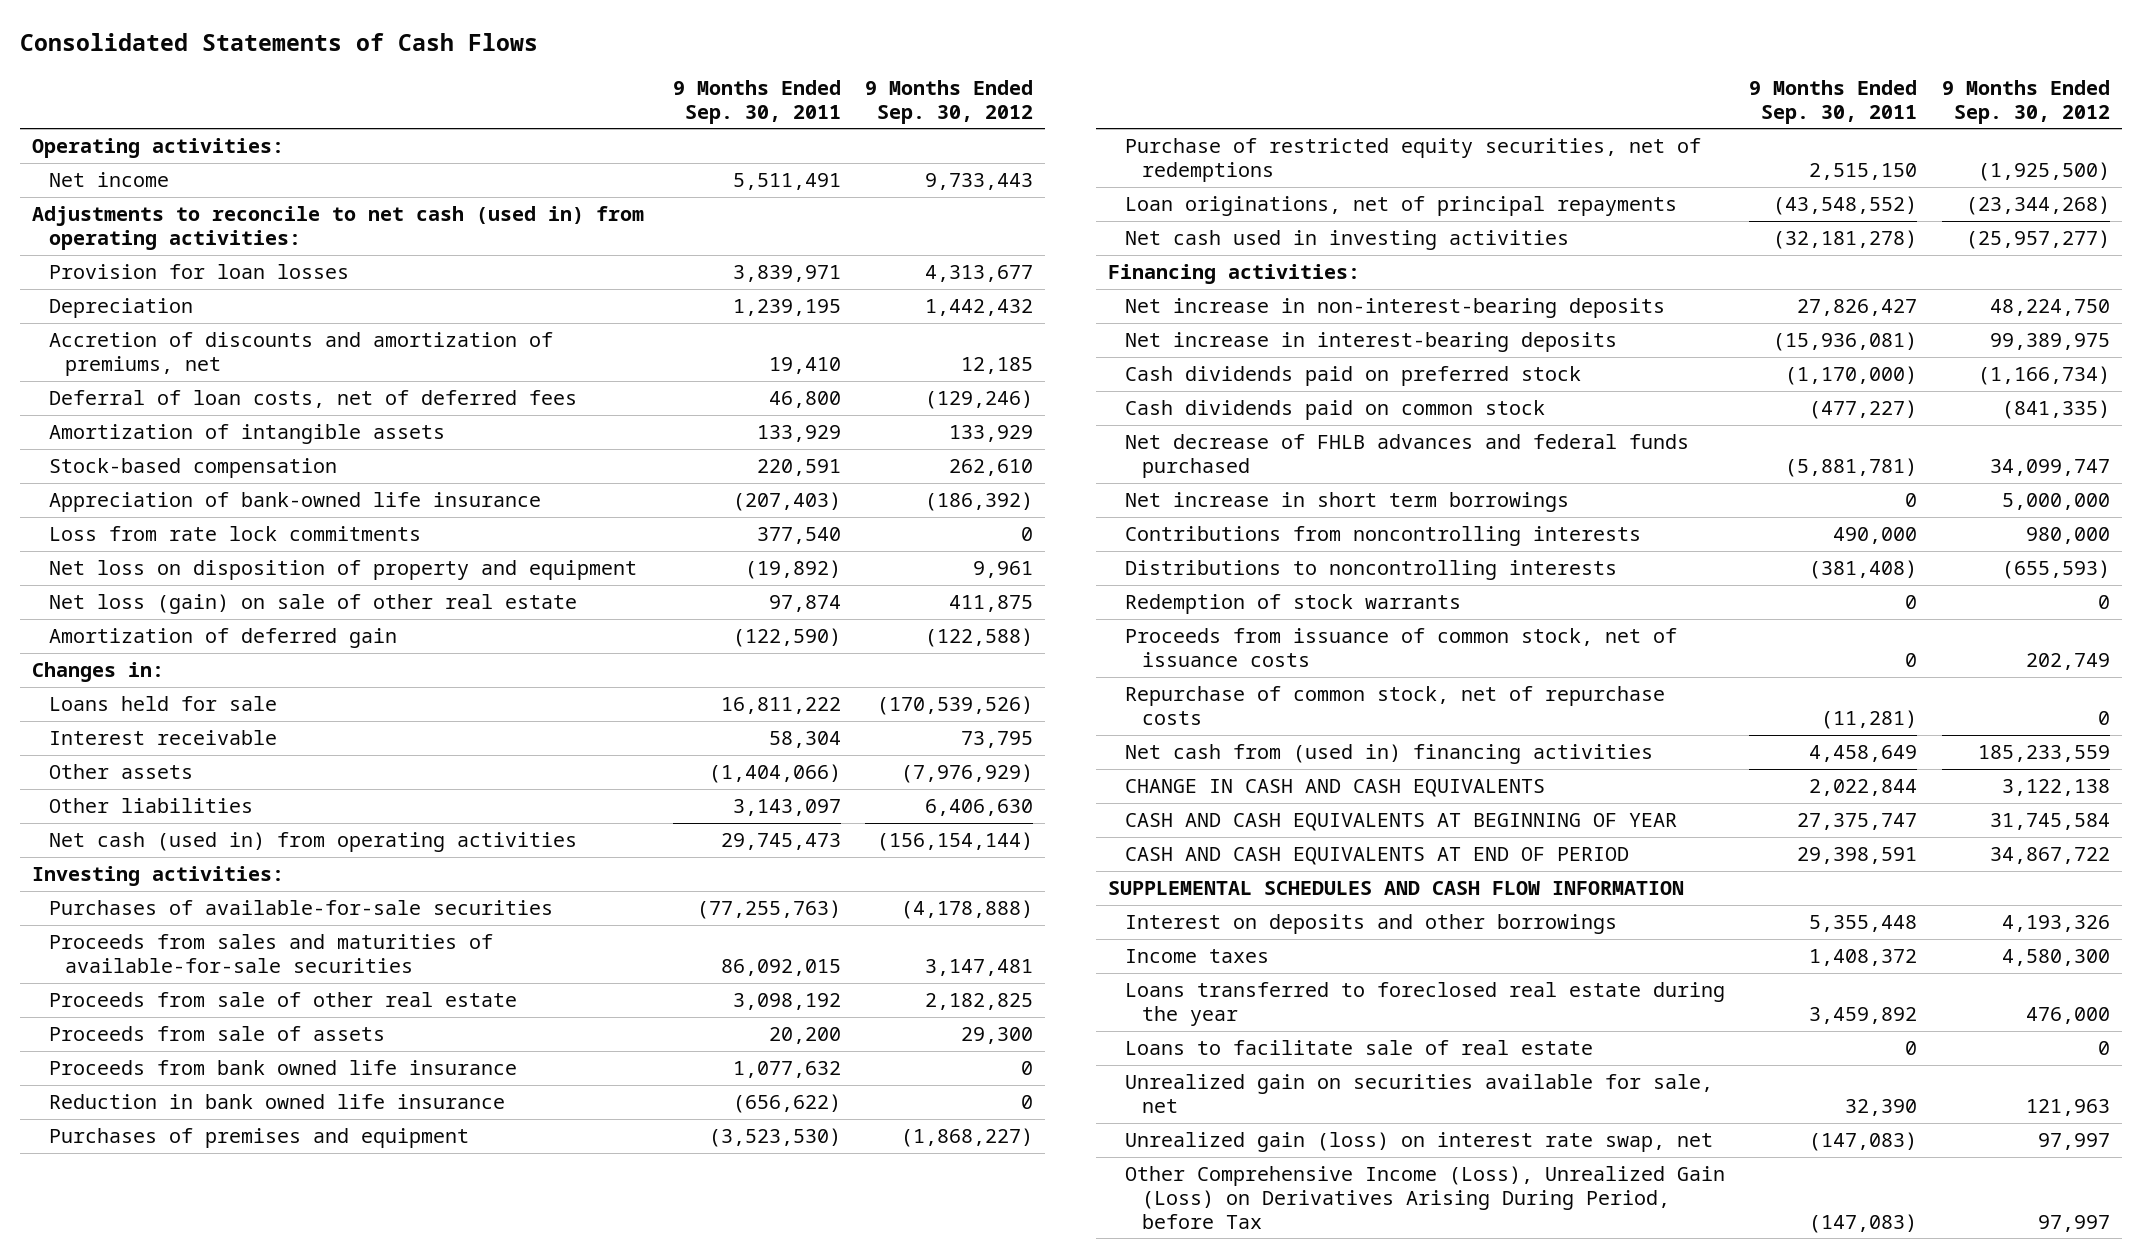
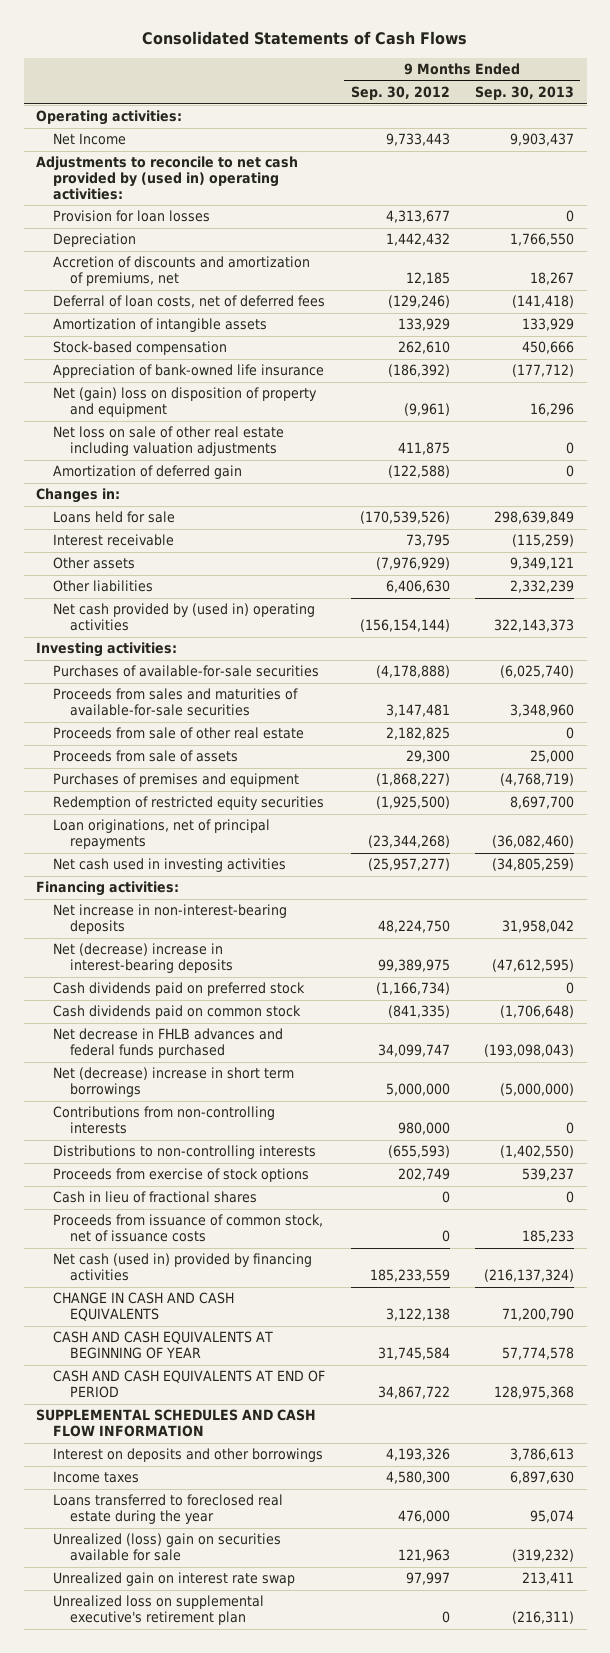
- | 9 Months Ended Sep. 30, 2011 | 9 Months Ended Sep. 30, 2012
+ | 9 Months Ended Sep. 30, 2012 | 9 Months Ended Sep. 30, 2013
- Net income | 5,511,491 | 9,733,443
- Adjustments to reconcile to net cash (used in) from operating activities:
+ Net Income | 9,733,443 | 9,903,437
+ Adjustments to reconcile to net cash provided by (used in) operating activities:
- Loss from rate lock commitments | 377,540 | 0
- Net loss on disposition of property and equipment | (19,892) | 9,961
- Net loss (gain) on sale of other real estate | 97,874 | 411,875
+ Net (gain) loss on disposition of property and equipment | (9,961) | 16,296
+ Net loss on sale of other real estate including valuation adjustments | 411,875 | 0
- Net cash (used in) from operating activities | 29,745,473 | (156,154,144)
+ Net cash provided by (used in) operating activities | (156,154,144) | 322,143,373
- Proceeds from bank owned life insurance | 1,077,632 | 0
- Reduction in bank owned life insurance | (656,622) | 0
- Purchase of restricted equity securities, net of redemptions | 2,515,150 | (1,925,500)
+ Redemption of restricted equity securities | (1,925,500) | 8,697,700
- Net increase in interest-bearing deposits | (15,936,081) | 99,389,975
+ Net (decrease) increase in interest-bearing deposits | 99,389,975 | (47,612,595)
- Net decrease of FHLB advances and federal funds purchased | (5,881,781) | 34,099,747
- Net increase in short term borrowings | 0 | 5,000,000
- Contributions from noncontrolling interests | 490,000 | 980,000
- Distributions to noncontrolling interests | (381,408) | (655,593)
- Redemption of stock warrants | 0 | 0
- Proceeds from issuance of common stock, net of issuance costs | 0 | 202,749
- Repurchase of common stock, net of repurchase costs | (11,281) | 0
- Net cash from (used in) financing activities | 4,458,649 | 185,233,559
+ Net decrease in FHLB advances and federal funds purchased | 34,099,747 | (193,098,043)
+ Net (decrease) increase in short term borrowings | 5,000,000 | (5,000,000)
+ Contributions from non-controlling interests | 980,000 | 0
+ Distributions to non-controlling interests | (655,593) | (1,402,550)
+ Proceeds from exercise of stock options | 202,749 | 539,237
+ Cash in lieu of fractional shares | 0 | 0
+ Proceeds from issuance of common stock, net of issuance costs | 0 | 185,233
+ Net cash (used in) provided by financing activities | 185,233,559 | (216,137,324)
- Loans to facilitate sale of real estate | 0 | 0
- Unrealized gain on securities available for sale, net | 32,390 | 121,963
- Unrealized gain (loss) on interest rate swap, net | (147,083) | 97,997
- Other Comprehensive Income (Loss), Unrealized Gain (Loss) on Derivatives Arising During Period, before Tax | (147,083) | 97,997
+ Unrealized (loss) gain on securities available for sale | 121,963 | (319,232)
+ Unrealized gain on interest rate swap | 97,997 | 213,411
+ Unrealized loss on supplemental executive's retirement plan | 0 | (216,311)

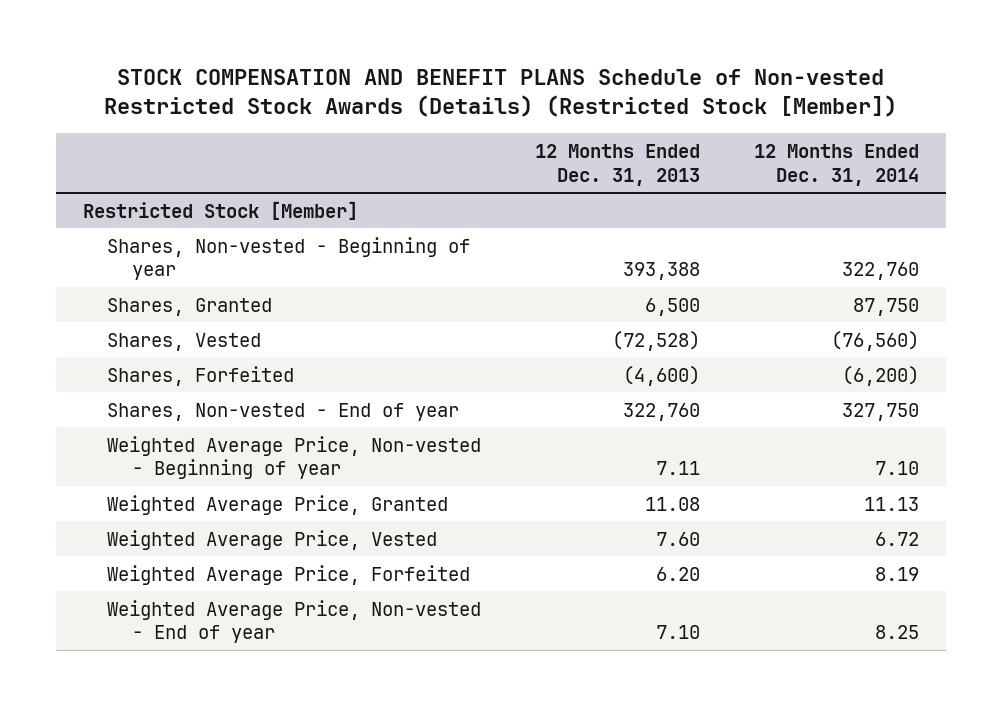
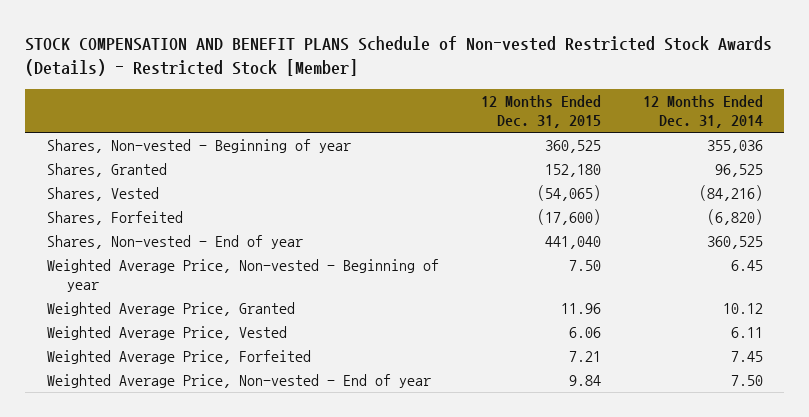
- STOCK COMPENSATION AND BENEFIT PLANS Schedule of Non-vested Restricted Stock Awards (Details) (Restricted Stock [Member])
+ STOCK COMPENSATION AND BENEFIT PLANS Schedule of Non-vested Restricted Stock Awards (Details) - Restricted Stock [Member]
- | 12 Months Ended Dec. 31, 2013 | 12 Months Ended Dec. 31, 2014
+ | 12 Months Ended Dec. 31, 2015 | 12 Months Ended Dec. 31, 2014
- Restricted Stock [Member]
- Shares, Non-vested - Beginning of year | 393,388 | 322,760
- Shares, Granted | 6,500 | 87,750
- Shares, Vested | (72,528) | (76,560)
- Shares, Forfeited | (4,600) | (6,200)
- Shares, Non-vested - End of year | 322,760 | 327,750
- Weighted Average Price, Non-vested - Beginning of year | 7.11 | 7.10
- Weighted Average Price, Granted | 11.08 | 11.13
- Weighted Average Price, Vested | 7.60 | 6.72
- Weighted Average Price, Forfeited | 6.20 | 8.19
- Weighted Average Price, Non-vested - End of year | 7.10 | 8.25
+ Shares, Non-vested - Beginning of year | 360,525 | 355,036
+ Shares, Granted | 152,180 | 96,525
+ Shares, Vested | (54,065) | (84,216)
+ Shares, Forfeited | (17,600) | (6,820)
+ Shares, Non-vested - End of year | 441,040 | 360,525
+ Weighted Average Price, Non-vested - Beginning of year | 7.50 | 6.45
+ Weighted Average Price, Granted | 11.96 | 10.12
+ Weighted Average Price, Vested | 6.06 | 6.11
+ Weighted Average Price, Forfeited | 7.21 | 7.45
+ Weighted Average Price, Non-vested - End of year | 9.84 | 7.50

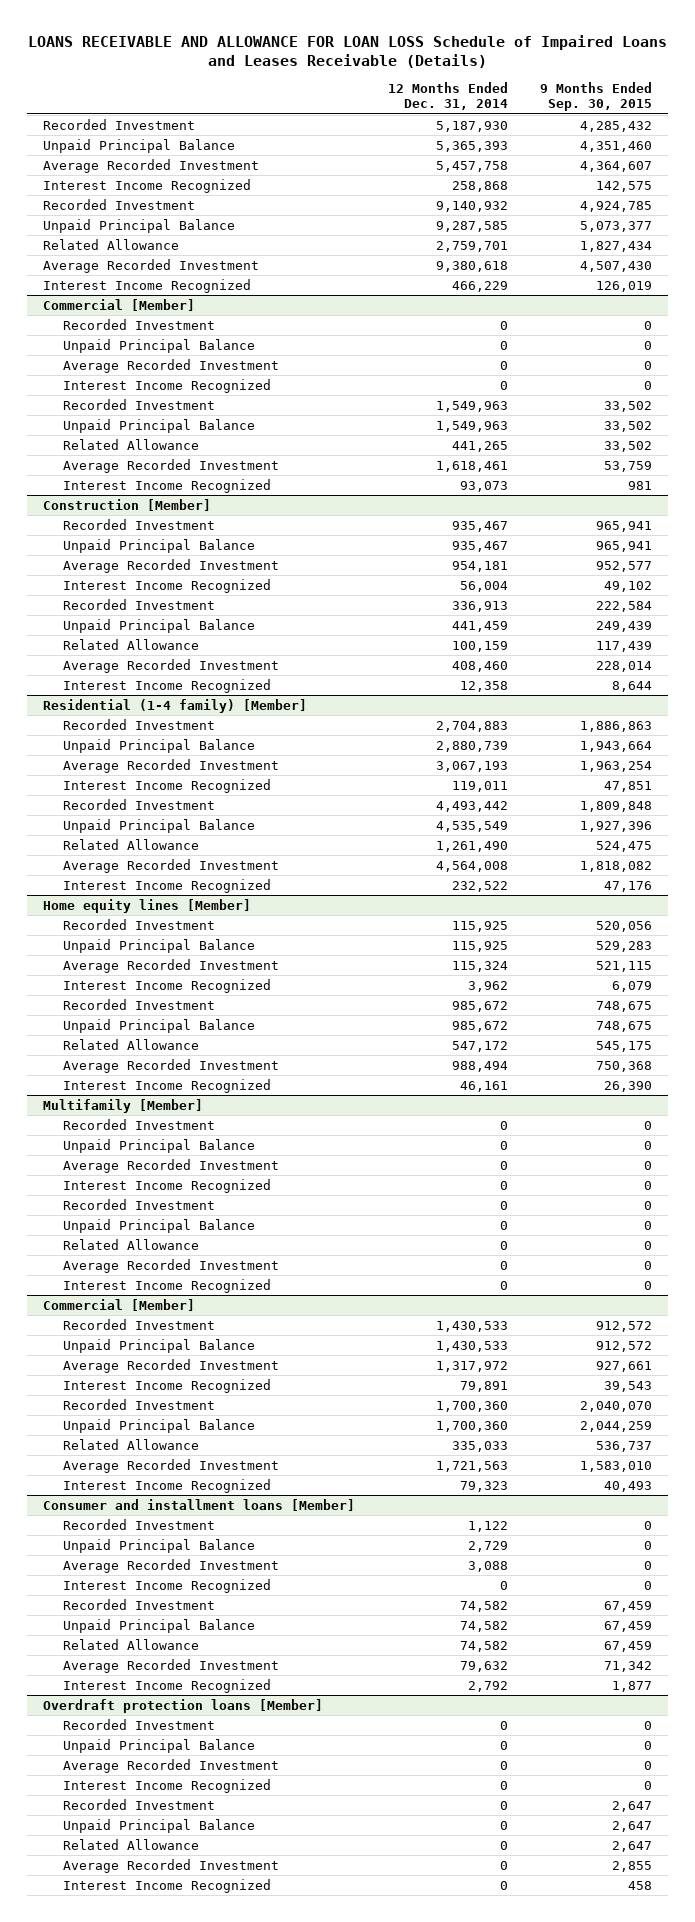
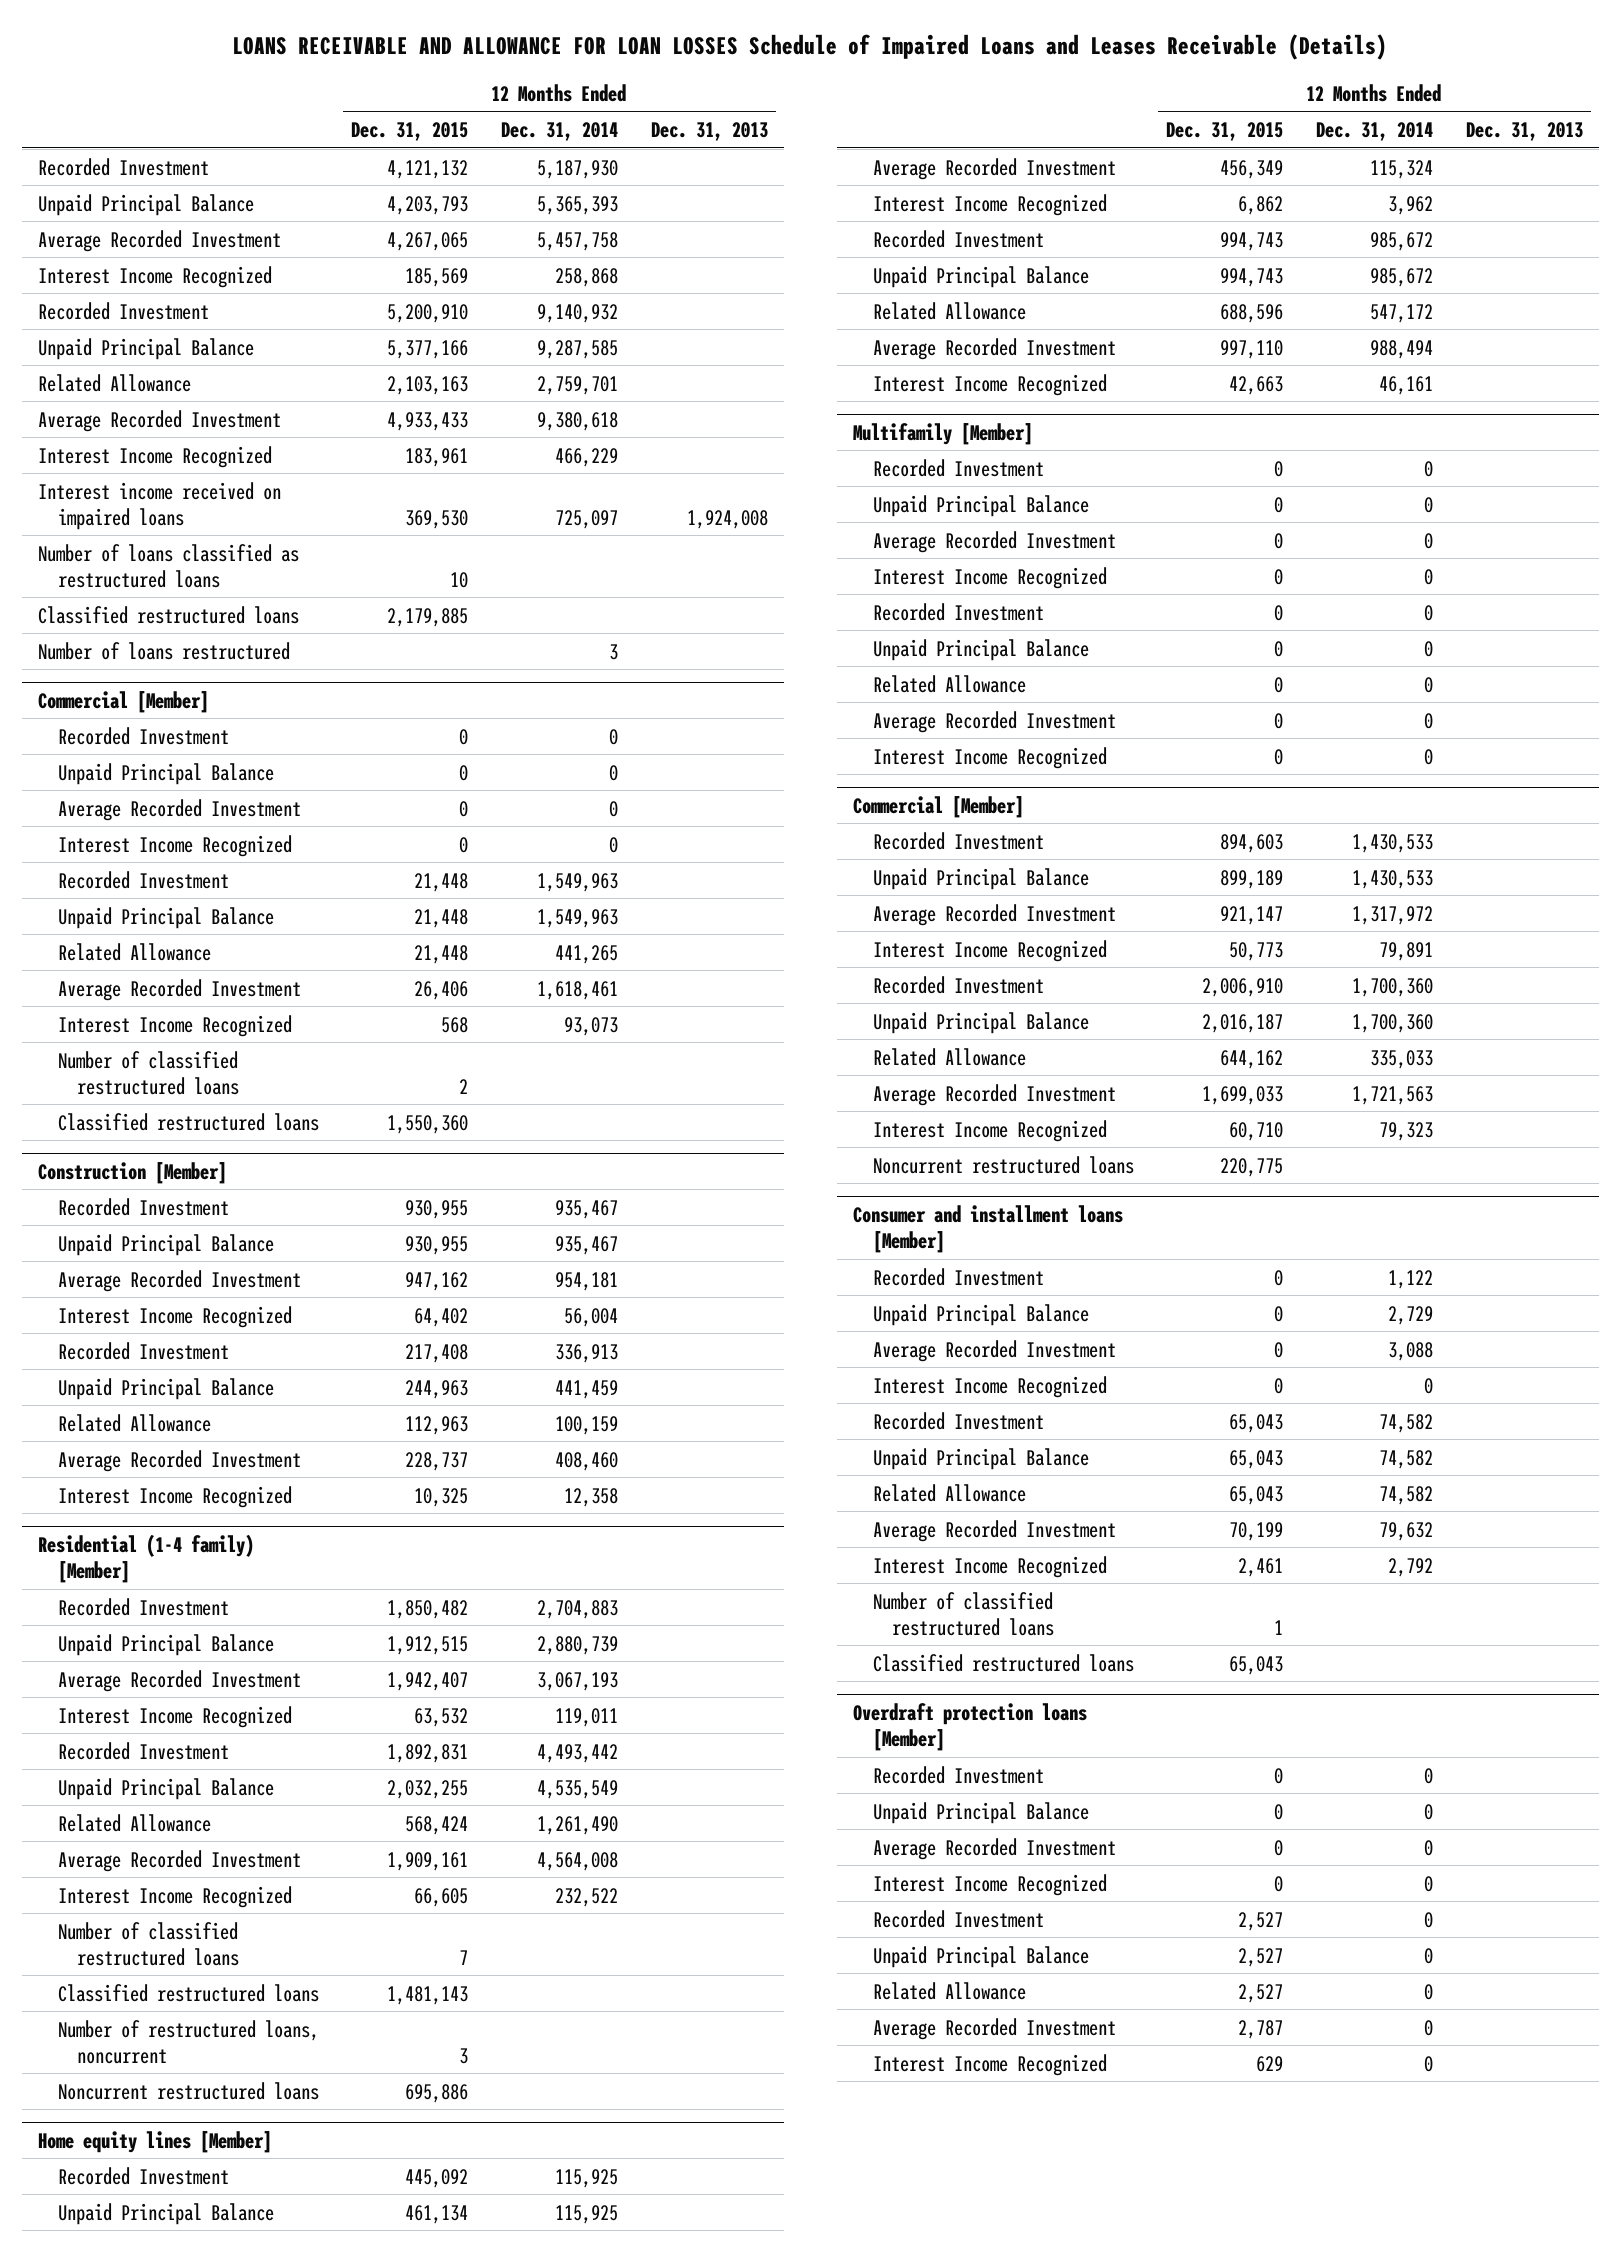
- LOANS RECEIVABLE AND ALLOWANCE FOR LOAN LOSS Schedule of Impaired Loans and Leases Receivable (Details)
+ LOANS RECEIVABLE AND ALLOWANCE FOR LOAN LOSSES Schedule of Impaired Loans and Leases Receivable (Details)
- | 12 Months Ended Dec. 31, 2014 | 9 Months Ended Sep. 30, 2015
+ | 12 Months Ended Dec. 31, 2015 | 12 Months Ended Dec. 31, 2014 | 12 Months Ended Dec. 31, 2013
+ Interest income received on impaired loans | 369,530 | 725,097 | 1,924,008
+ Number of loans classified as restructured loans | 10 | |
+ Classified restructured loans | 2,179,885 | |
+ Number of loans restructured | | 3 |
@ Commercial [Member]
+ Number of classified restructured loans | 2 | |
+ Classified restructured loans | 1,550,360 | |
@ Residential (1-4 family) [Member]
+ Number of classified restructured loans | 7 | |
+ Classified restructured loans | 1,481,143 | |
+ Number of restructured loans, noncurrent | 3 | |
+ Noncurrent restructured loans | 695,886 | |
@ Commercial [Member]
+ Noncurrent restructured loans | 220,775 | |
@ Consumer and installment loans [Member]
+ Number of classified restructured loans | 1 | |
+ Classified restructured loans | 65,043 | |

